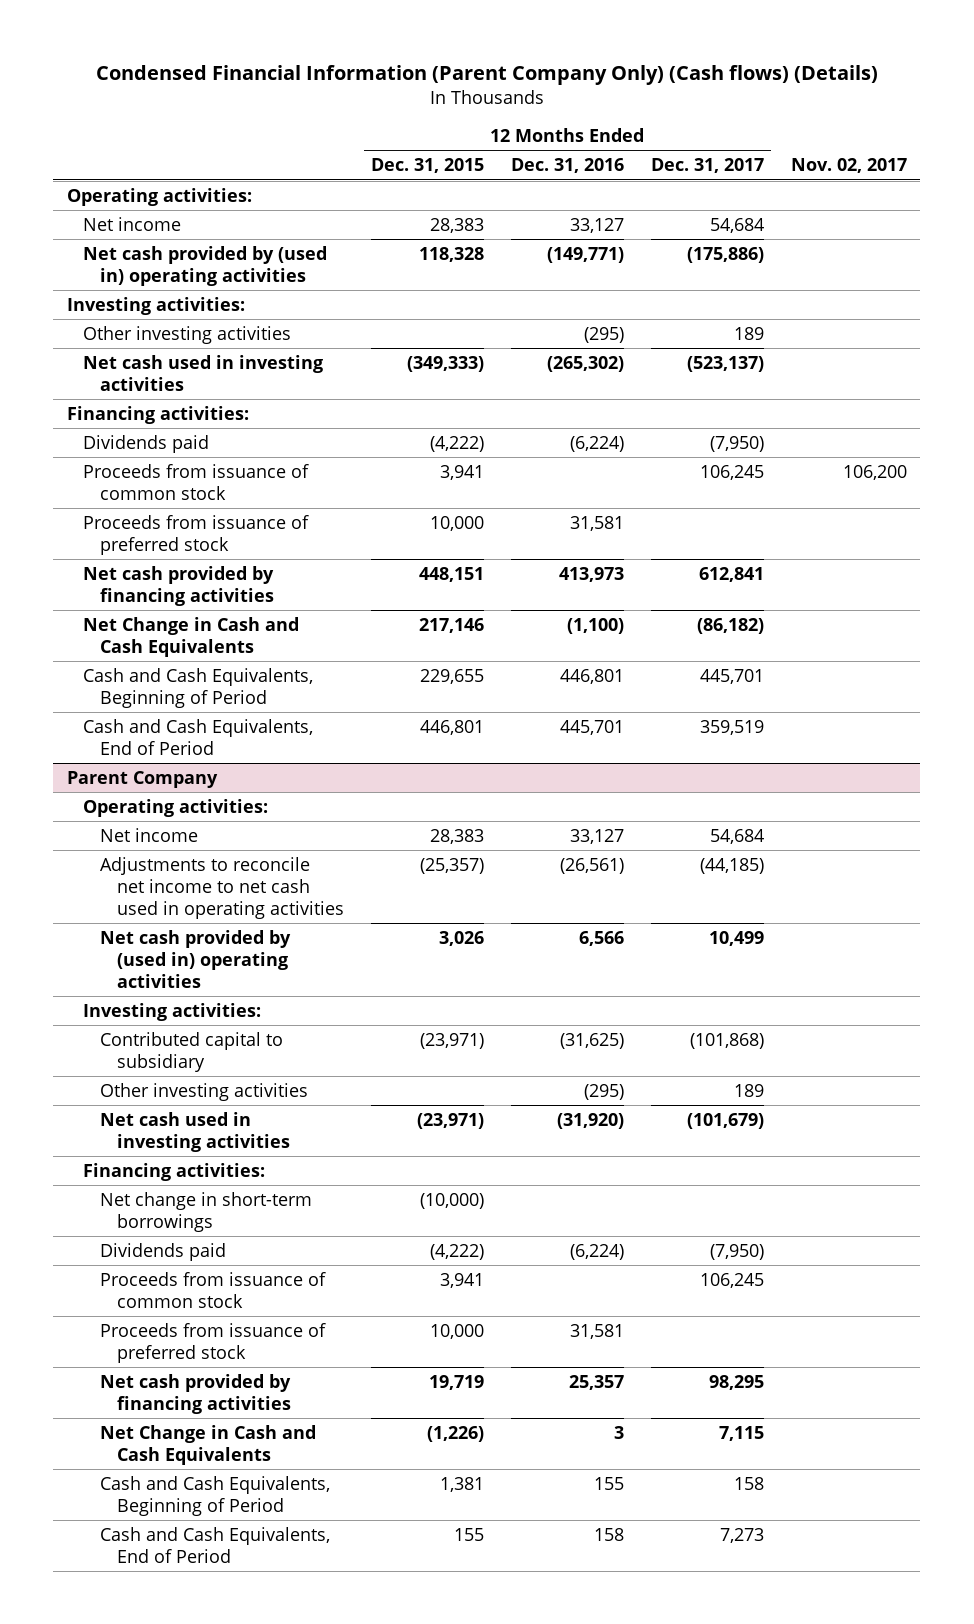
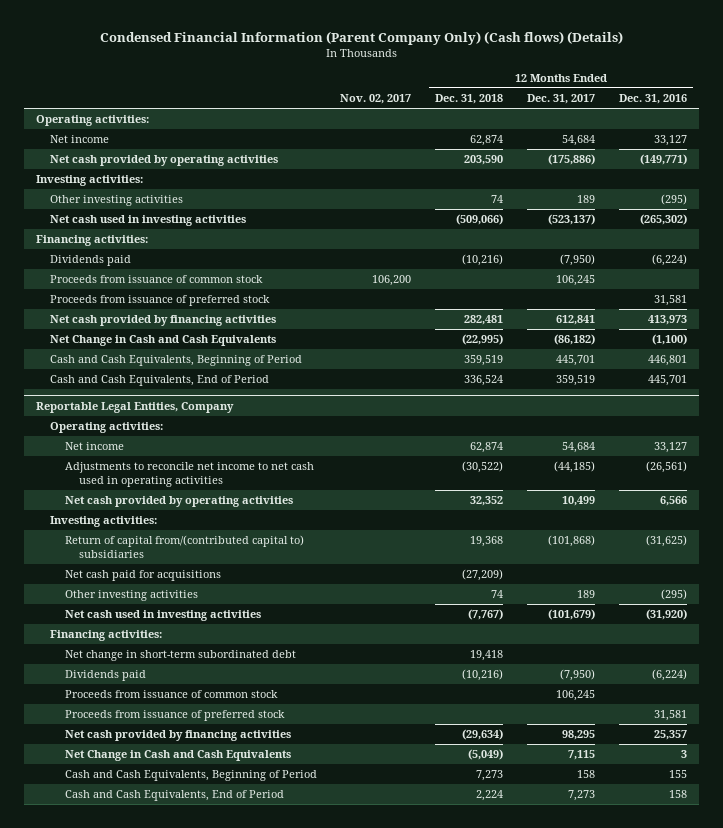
- | 12 Months Ended Dec. 31, 2015 | 12 Months Ended Dec. 31, 2016 | 12 Months Ended Dec. 31, 2017 | Nov. 02, 2017
+ | Nov. 02, 2017 | 12 Months Ended Dec. 31, 2018 | 12 Months Ended Dec. 31, 2017 | 12 Months Ended Dec. 31, 2016
- Net cash provided by (used in) operating activities | 118,328 | (149,771) | (175,886) |
+ Net cash provided by operating activities | | 203,590 | (175,886) | (149,771)
- Parent Company
+ Reportable Legal Entities, Company
- Net cash provided by (used in) operating activities | 3,026 | 6,566 | 10,499 |
+ Net cash provided by operating activities | | 32,352 | 10,499 | 6,566
- Contributed capital to subsidiary | (23,971) | (31,625) | (101,868) |
+ Return of capital from/(contributed capital to) subsidiaries | | 19,368 | (101,868) | (31,625)
+ Net cash paid for acquisitions | | (27,209) | |
- Net change in short-term borrowings | (10,000) | | |
+ Net change in short-term subordinated debt | | 19,418 | |

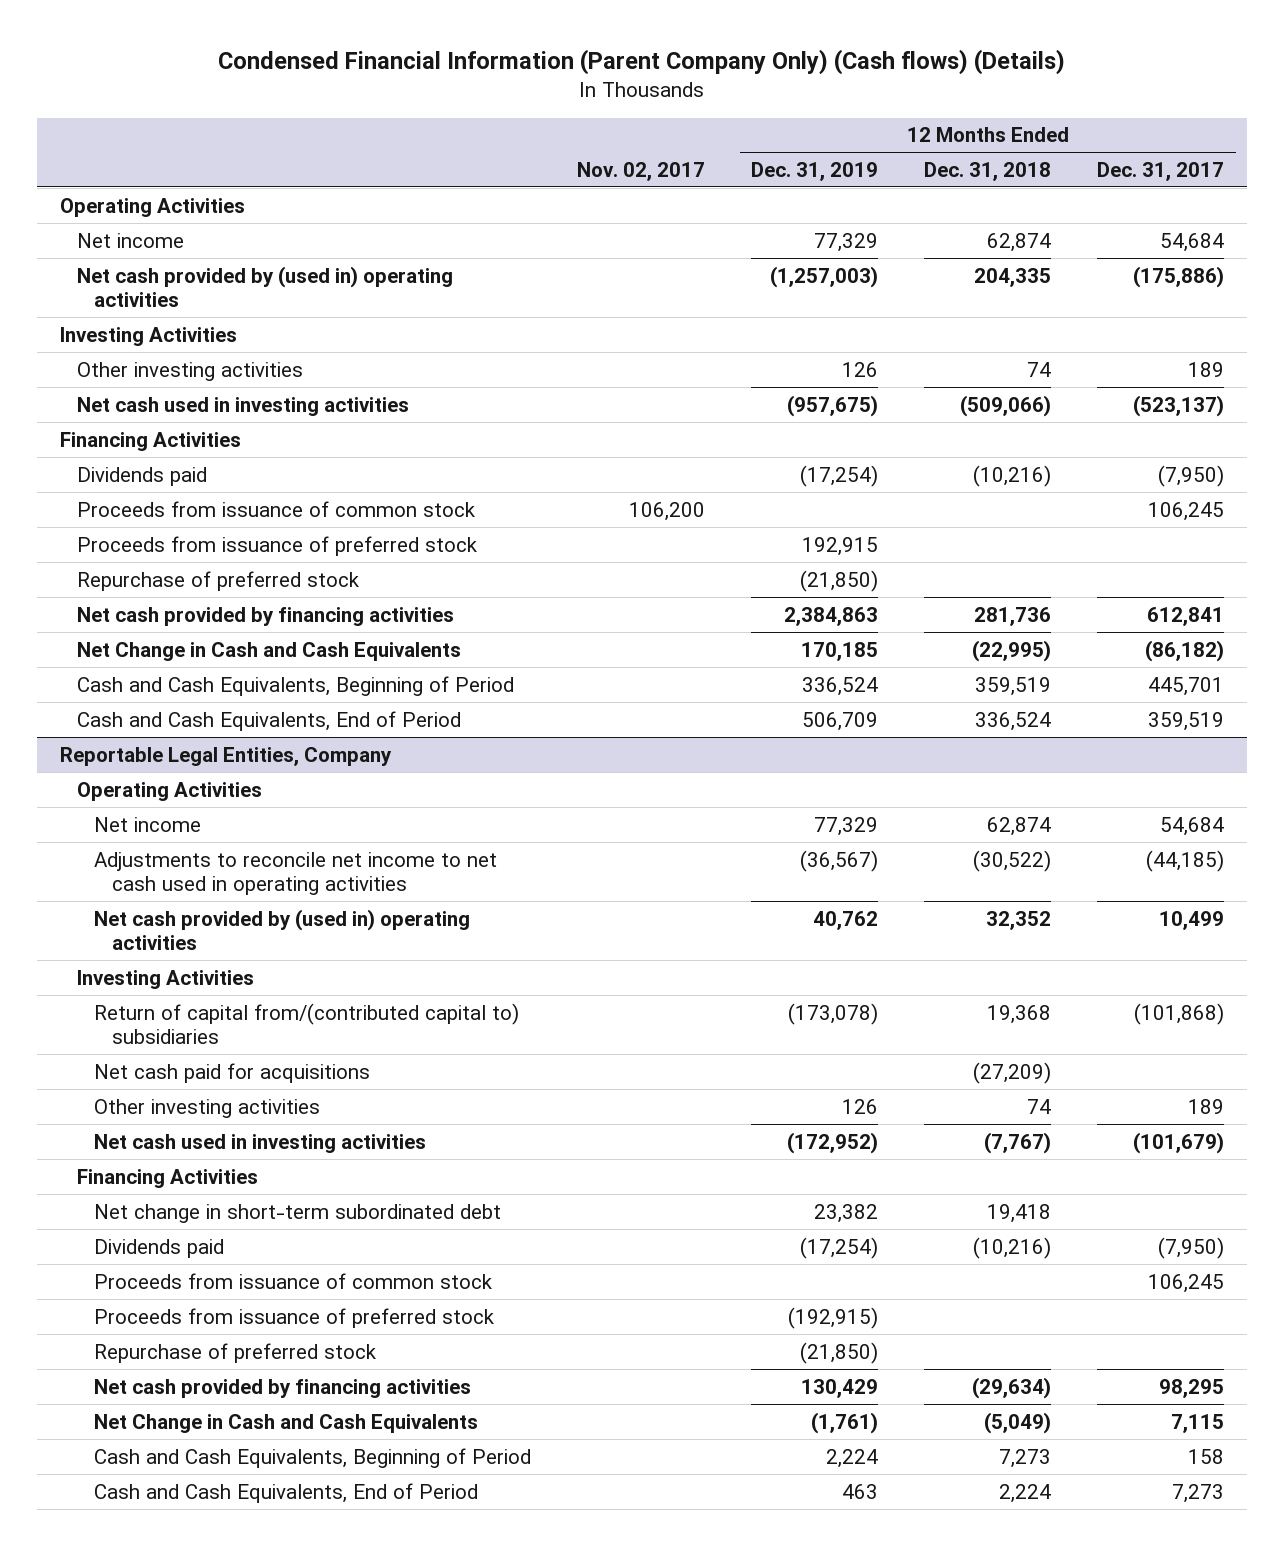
- | Nov. 02, 2017 | 12 Months Ended Dec. 31, 2018 | 12 Months Ended Dec. 31, 2017 | 12 Months Ended Dec. 31, 2016
+ | Nov. 02, 2017 | 12 Months Ended Dec. 31, 2019 | 12 Months Ended Dec. 31, 2018 | 12 Months Ended Dec. 31, 2017
- Operating activities:
+ Operating Activities
- Net cash provided by operating activities | | 203,590 | (175,886) | (149,771)
- Investing activities:
+ Net cash provided by (used in) operating activities | | (1,257,003) | 204,335 | (175,886)
+ Investing Activities
- Financing activities:
+ Financing Activities
- Net cash provided by financing activities | | 282,481 | 612,841 | 413,973
+ Repurchase of preferred stock | | (21,850) | |
+ Net cash provided by financing activities | | 2,384,863 | 281,736 | 612,841
@ Reportable Legal Entities, Company
- Operating activities:
+ Operating Activities
- Net cash provided by operating activities | | 32,352 | 10,499 | 6,566
- Investing activities:
+ Net cash provided by (used in) operating activities | | 40,762 | 32,352 | 10,499
+ Investing Activities
- Financing activities:
+ Financing Activities
+ Repurchase of preferred stock | | (21,850) | |

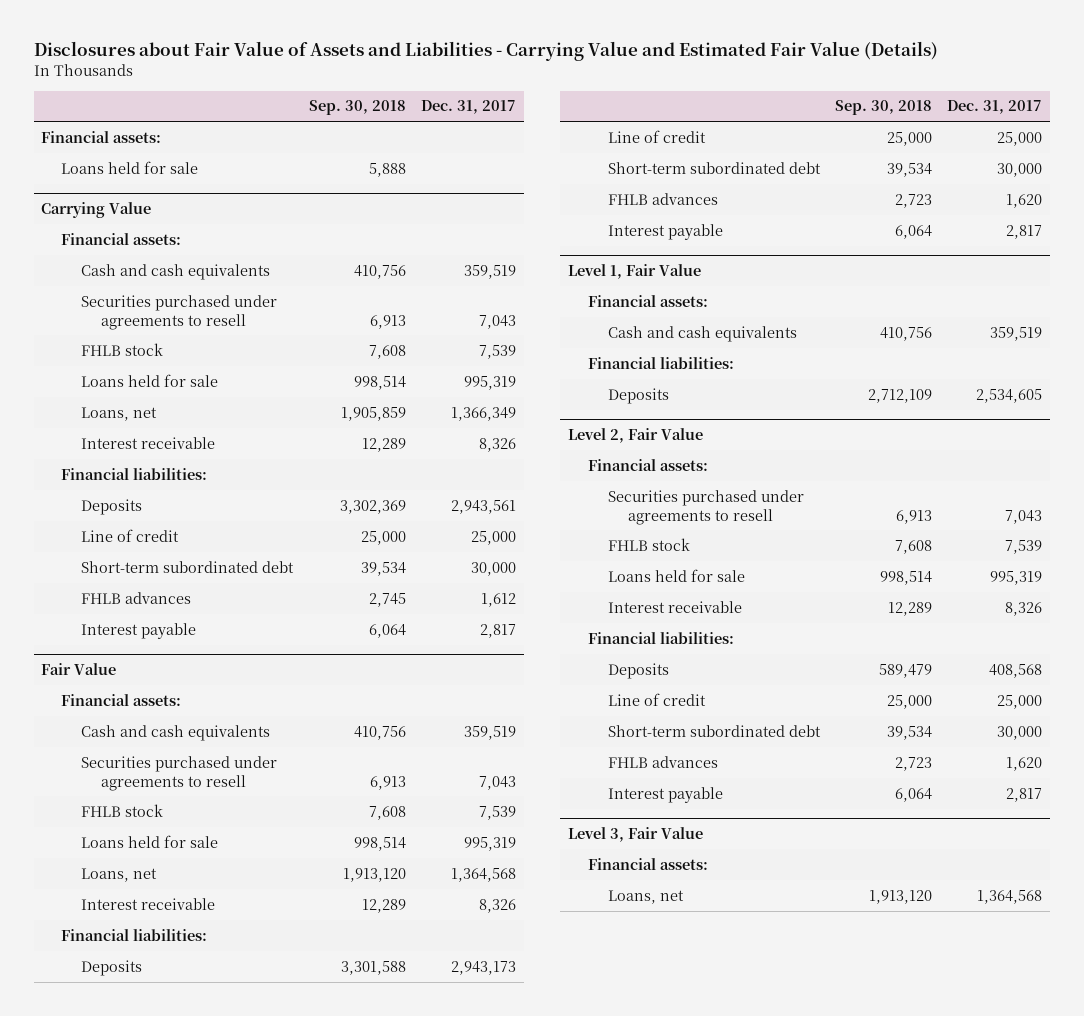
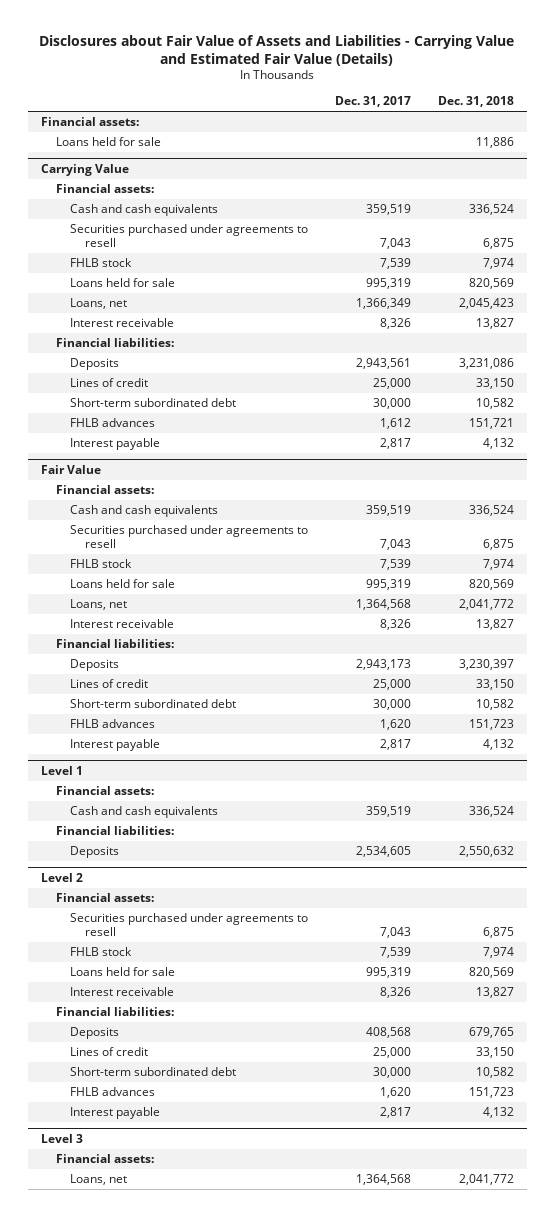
- | Sep. 30, 2018 | Dec. 31, 2017
+ | Dec. 31, 2017 | Dec. 31, 2018
@ Carrying Value
- Line of credit | 25,000 | 25,000
+ Lines of credit | 25,000 | 33,150
@ Fair Value
- Line of credit | 25,000 | 25,000
+ Lines of credit | 25,000 | 33,150
- Level 1, Fair Value
+ Level 1
- Level 2, Fair Value
+ Level 2
- Line of credit | 25,000 | 25,000
+ Lines of credit | 25,000 | 33,150
- Level 3, Fair Value
+ Level 3

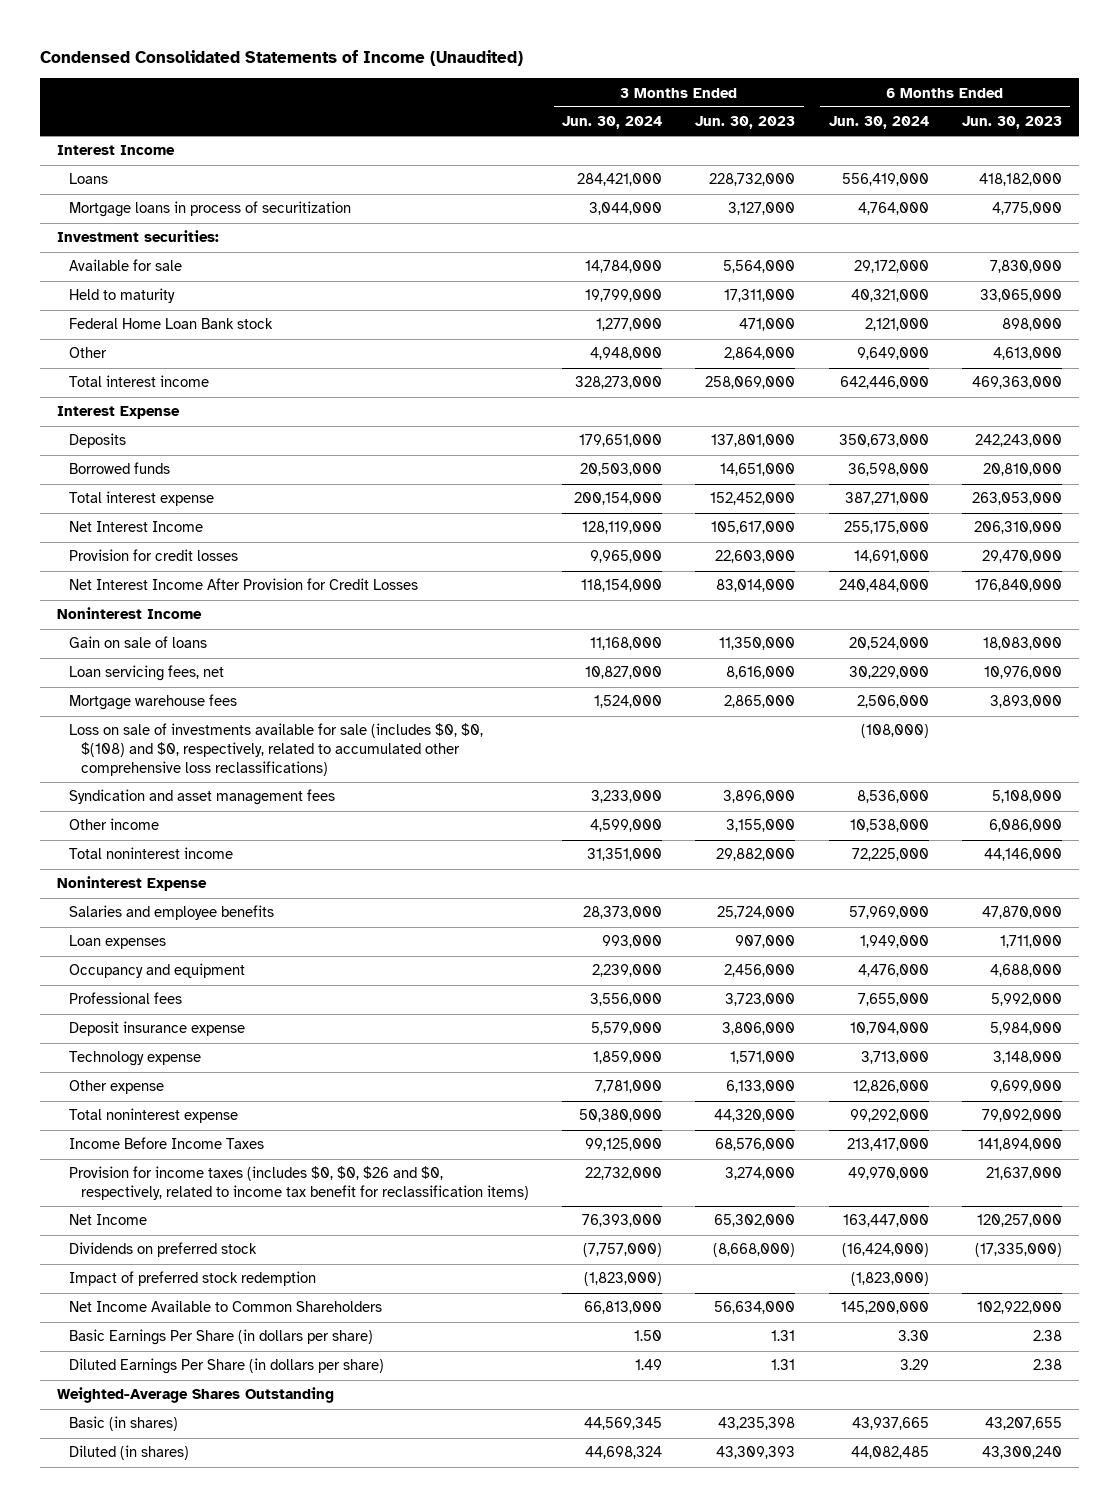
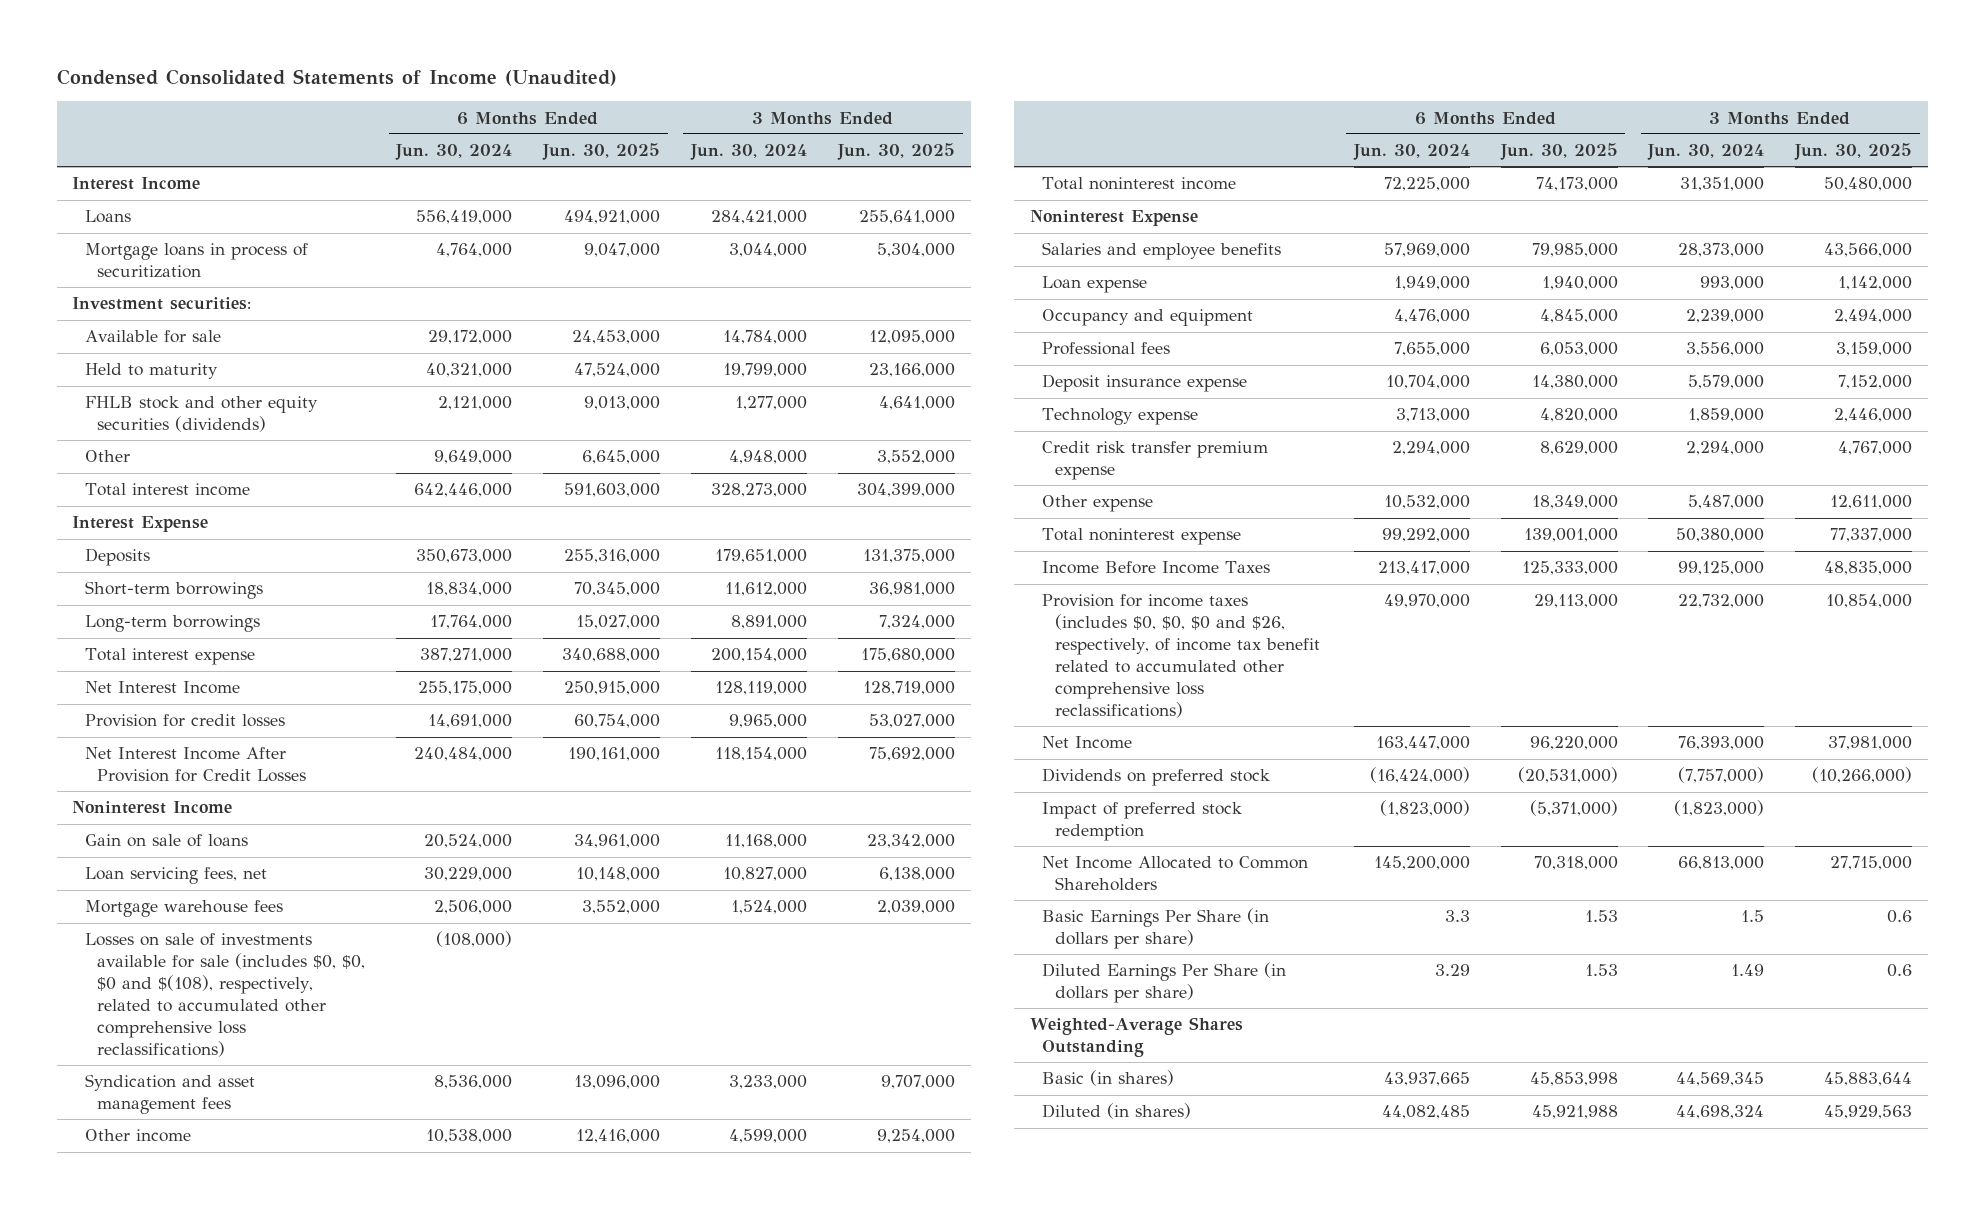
- | 3 Months Ended Jun. 30, 2024 | 3 Months Ended Jun. 30, 2023 | 6 Months Ended Jun. 30, 2024 | 6 Months Ended Jun. 30, 2023
+ | 6 Months Ended Jun. 30, 2024 | 6 Months Ended Jun. 30, 2025 | 3 Months Ended Jun. 30, 2024 | 3 Months Ended Jun. 30, 2025
- Federal Home Loan Bank stock | 1,277,000 | 471,000 | 2,121,000 | 898,000
+ FHLB stock and other equity securities (dividends) | 2,121,000 | 9,013,000 | 1,277,000 | 4,641,000
- Borrowed funds | 20,503,000 | 14,651,000 | 36,598,000 | 20,810,000
+ Short-term borrowings | 18,834,000 | 70,345,000 | 11,612,000 | 36,981,000
+ Long-term borrowings | 17,764,000 | 15,027,000 | 8,891,000 | 7,324,000
- Loss on sale of investments available for sale (includes $0, $0, $(108) and $0, respectively, related to accumulated other comprehensive loss reclassifications) | | | (108,000) |
+ Losses on sale of investments available for sale (includes $0, $0, $0 and $(108), respectively, related to accumulated other comprehensive loss reclassifications) | (108,000) | | |
- Loan expenses | 993,000 | 907,000 | 1,949,000 | 1,711,000
+ Loan expense | 1,949,000 | 1,940,000 | 993,000 | 1,142,000
- Other expense | 7,781,000 | 6,133,000 | 12,826,000 | 9,699,000
+ Credit risk transfer premium expense | 2,294,000 | 8,629,000 | 2,294,000 | 4,767,000
+ Other expense | 10,532,000 | 18,349,000 | 5,487,000 | 12,611,000
- Provision for income taxes (includes $0, $0, $26 and $0, respectively, related to income tax benefit for reclassification items) | 22,732,000 | 3,274,000 | 49,970,000 | 21,637,000
+ Provision for income taxes (includes $0, $0, $0 and $26, respectively, of income tax benefit related to accumulated other comprehensive loss reclassifications) | 49,970,000 | 29,113,000 | 22,732,000 | 10,854,000
- Net Income Available to Common Shareholders | 66,813,000 | 56,634,000 | 145,200,000 | 102,922,000
- Basic Earnings Per Share (in dollars per share) | 1.50 | 1.31 | 3.30 | 2.38
+ Net Income Allocated to Common Shareholders | 145,200,000 | 70,318,000 | 66,813,000 | 27,715,000
+ Basic Earnings Per Share (in dollars per share) | 3.3 | 1.53 | 1.5 | 0.6

